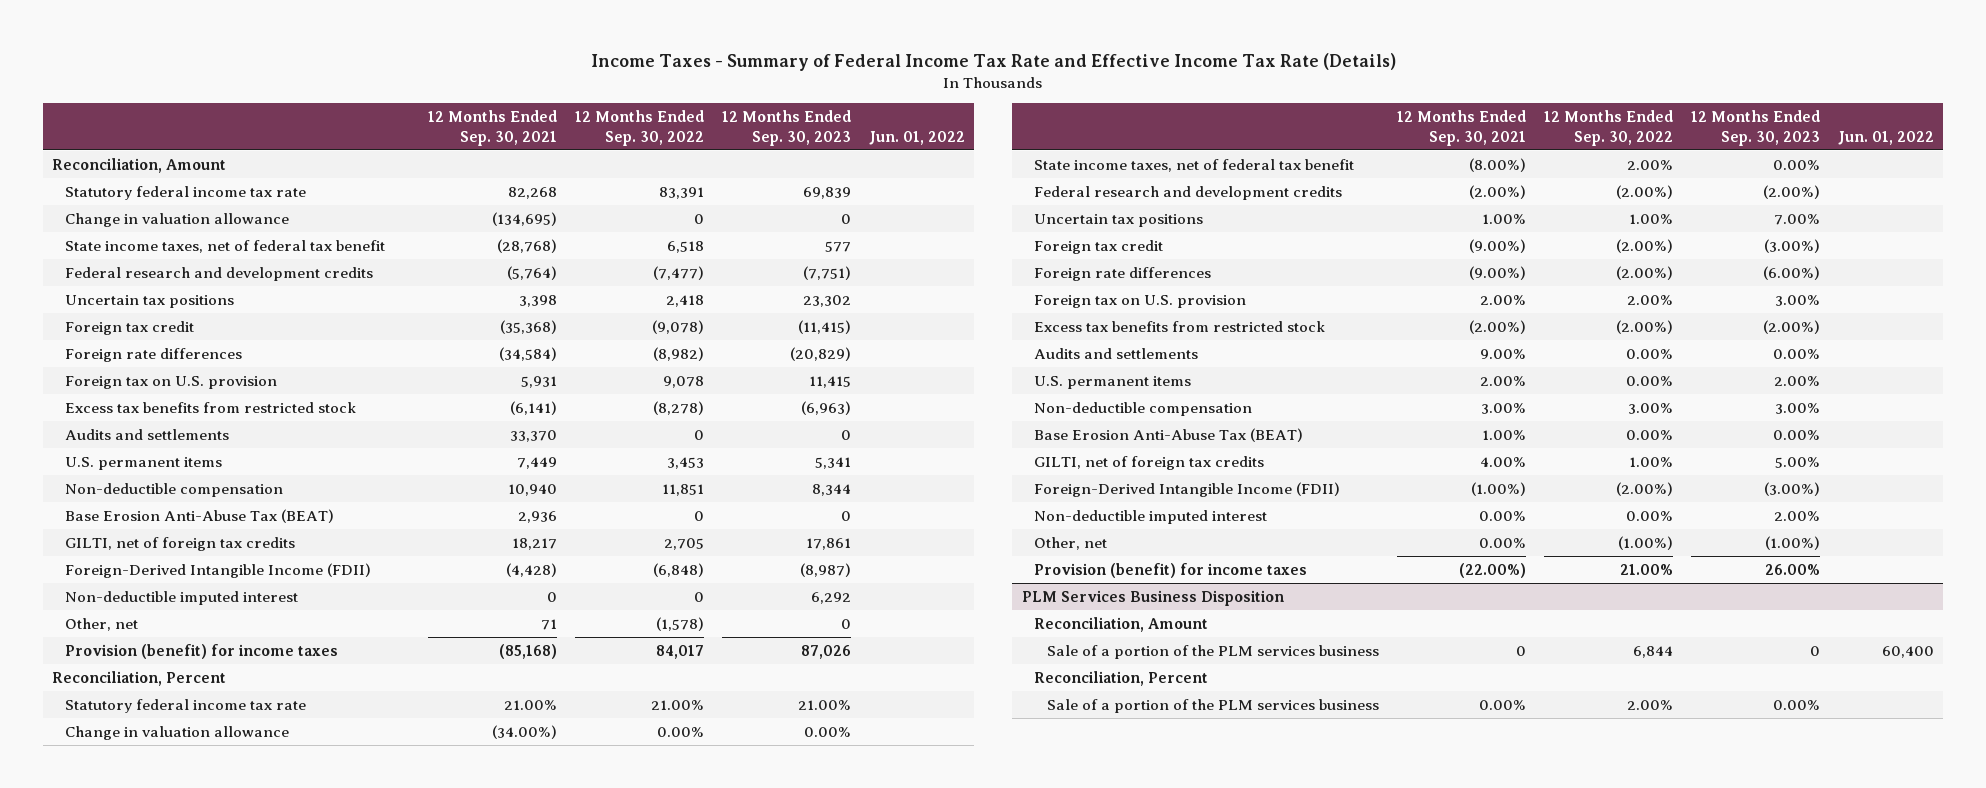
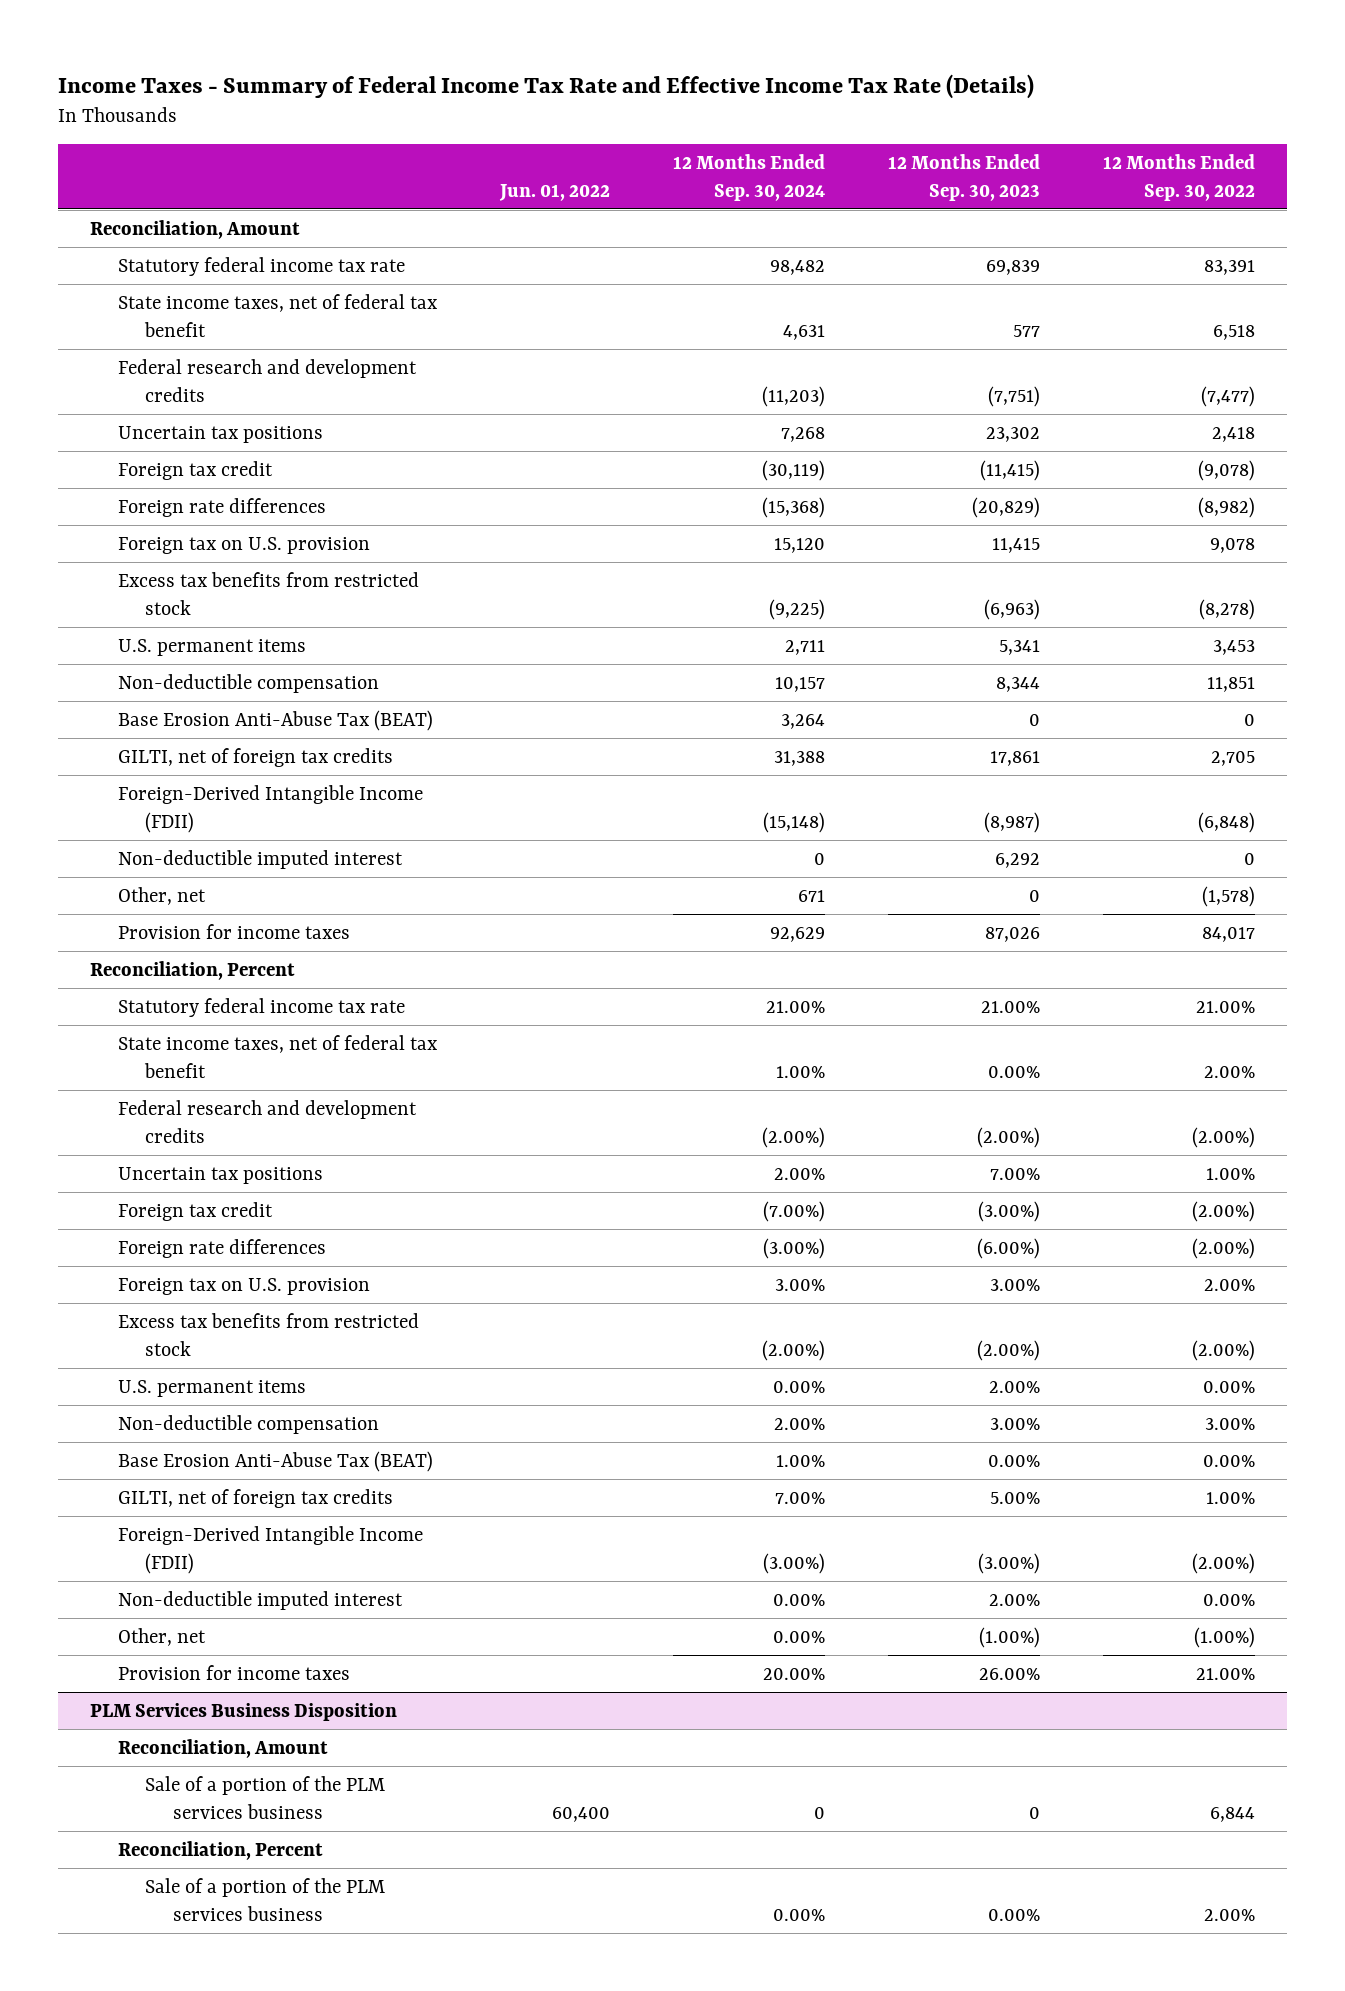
- | 12 Months Ended Sep. 30, 2021 | 12 Months Ended Sep. 30, 2022 | 12 Months Ended Sep. 30, 2023 | Jun. 01, 2022
+ | Jun. 01, 2022 | 12 Months Ended Sep. 30, 2024 | 12 Months Ended Sep. 30, 2023 | 12 Months Ended Sep. 30, 2022
- Change in valuation allowance | (134,695) | 0 | 0 |
- Audits and settlements | 33,370 | 0 | 0 |
- Provision (benefit) for income taxes | (85,168) | 84,017 | 87,026 |
+ Provision for income taxes | | 92,629 | 87,026 | 84,017
- Change in valuation allowance | (34.00%) | 0.00% | 0.00% |
- Audits and settlements | 9.00% | 0.00% | 0.00% |
- Provision (benefit) for income taxes | (22.00%) | 21.00% | 26.00% |
+ Provision for income taxes | | 20.00% | 26.00% | 21.00%

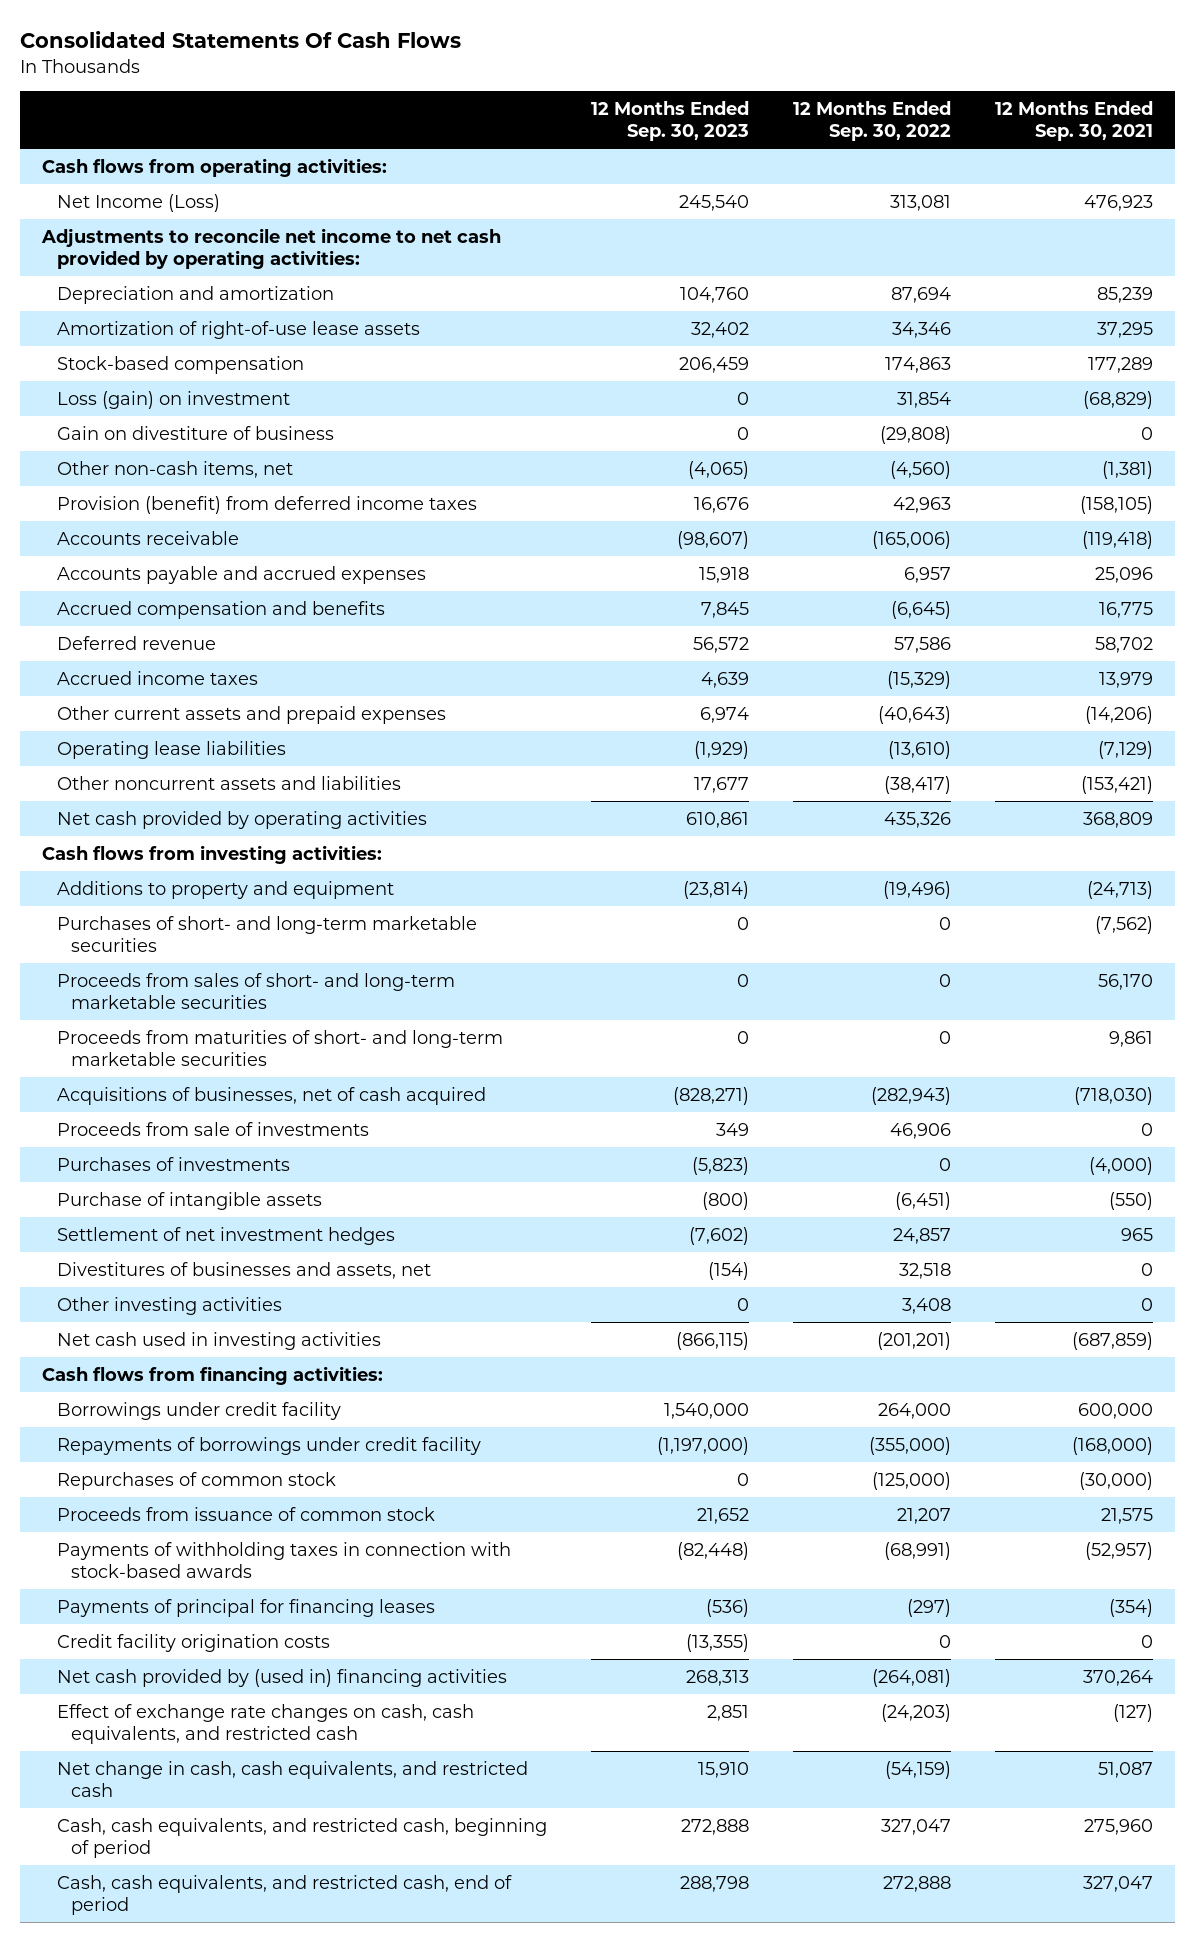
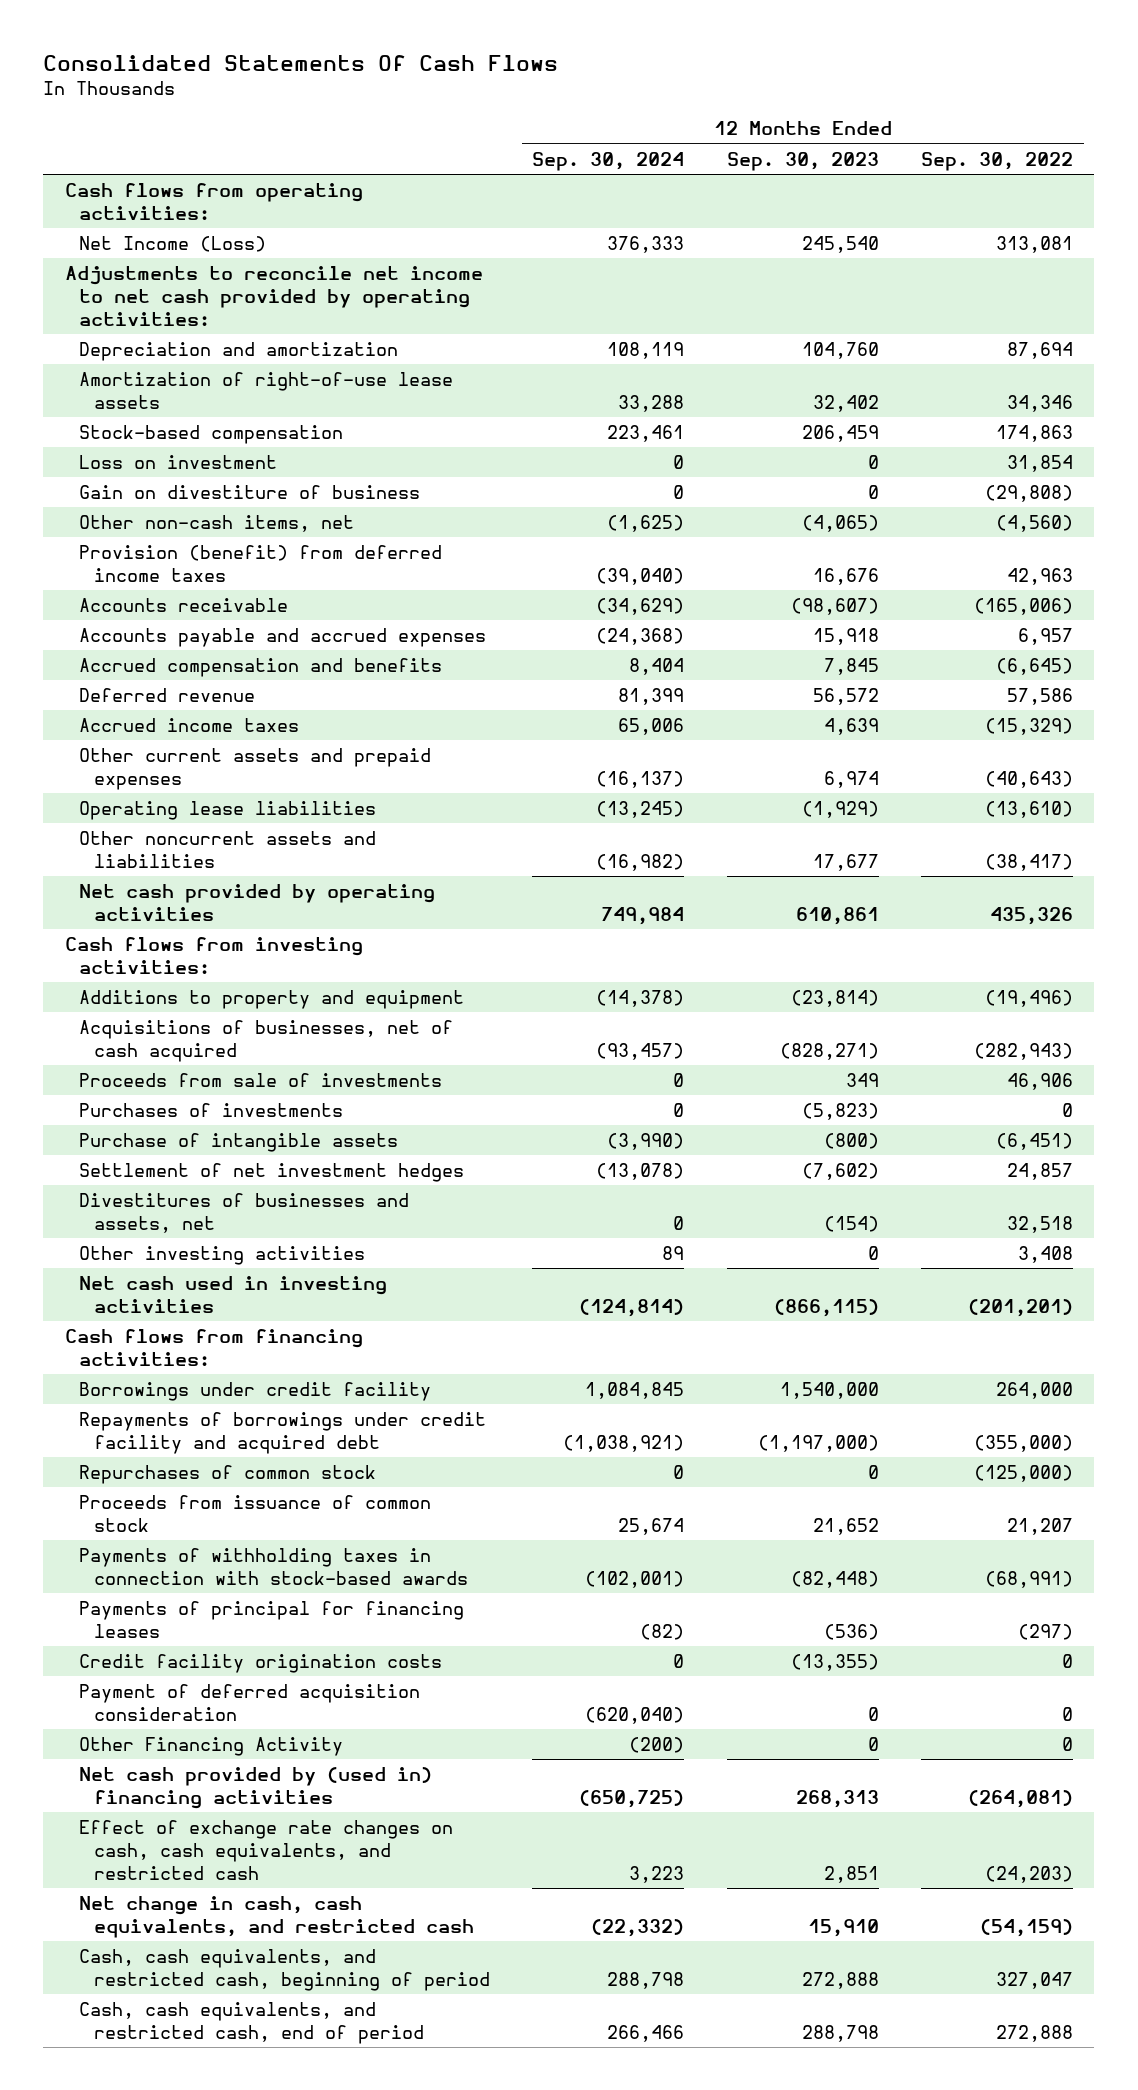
- | 12 Months Ended Sep. 30, 2023 | 12 Months Ended Sep. 30, 2022 | 12 Months Ended Sep. 30, 2021
+ | 12 Months Ended Sep. 30, 2024 | 12 Months Ended Sep. 30, 2023 | 12 Months Ended Sep. 30, 2022
- Loss (gain) on investment | 0 | 31,854 | (68,829)
+ Loss on investment | 0 | 0 | 31,854
- Purchases of short- and long-term marketable securities | 0 | 0 | (7,562)
- Proceeds from sales of short- and long-term marketable securities | 0 | 0 | 56,170
- Proceeds from maturities of short- and long-term marketable securities | 0 | 0 | 9,861
- Repayments of borrowings under credit facility | (1,197,000) | (355,000) | (168,000)
+ Repayments of borrowings under credit facility and acquired debt | (1,038,921) | (1,197,000) | (355,000)
+ Payment of deferred acquisition consideration | (620,040) | 0 | 0
+ Other Financing Activity | (200) | 0 | 0

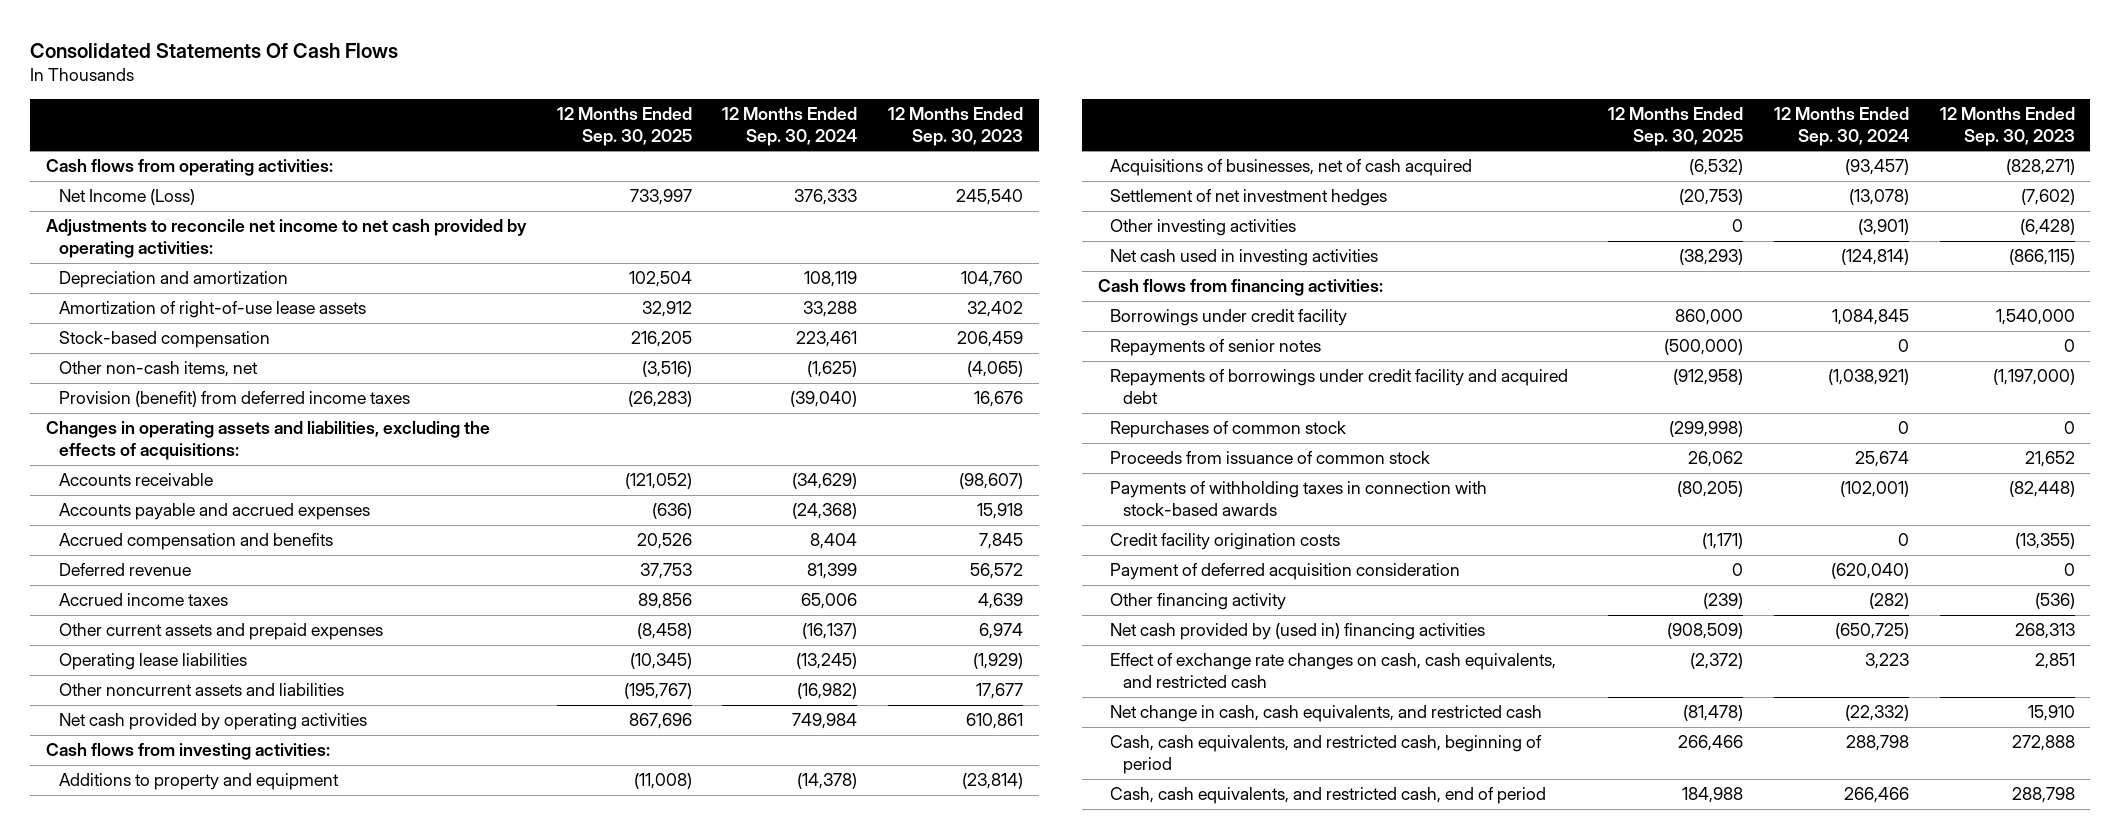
- | 12 Months Ended Sep. 30, 2024 | 12 Months Ended Sep. 30, 2023 | 12 Months Ended Sep. 30, 2022
+ | 12 Months Ended Sep. 30, 2025 | 12 Months Ended Sep. 30, 2024 | 12 Months Ended Sep. 30, 2023
- Loss on investment | 0 | 0 | 31,854
- Gain on divestiture of business | 0 | 0 | (29,808)
+ Changes in operating assets and liabilities, excluding the effects of acquisitions:
- Proceeds from sale of investments | 0 | 349 | 46,906
- Purchases of investments | 0 | (5,823) | 0
- Purchase of intangible assets | (3,990) | (800) | (6,451)
- Divestitures of businesses and assets, net | 0 | (154) | 32,518
- Other investing activities | 89 | 0 | 3,408
+ Other investing activities | 0 | (3,901) | (6,428)
+ Repayments of senior notes | (500,000) | 0 | 0
- Payments of principal for financing leases | (82) | (536) | (297)
- Other Financing Activity | (200) | 0 | 0
+ Other financing activity | (239) | (282) | (536)

